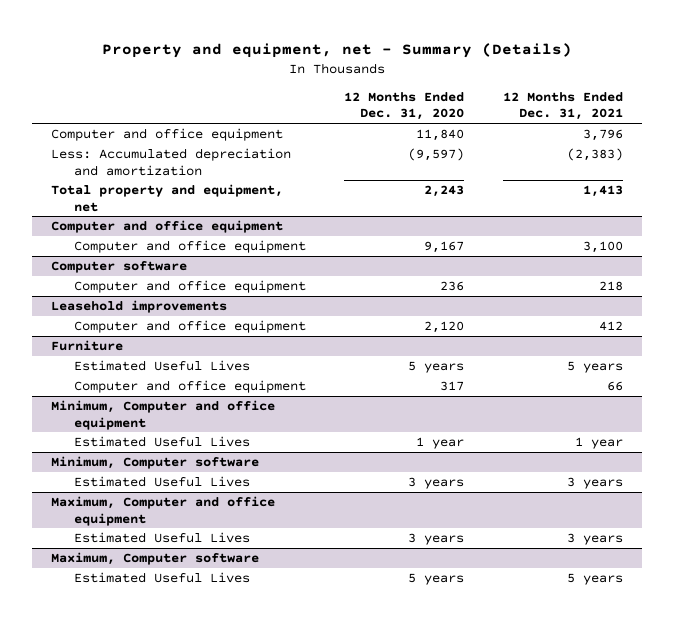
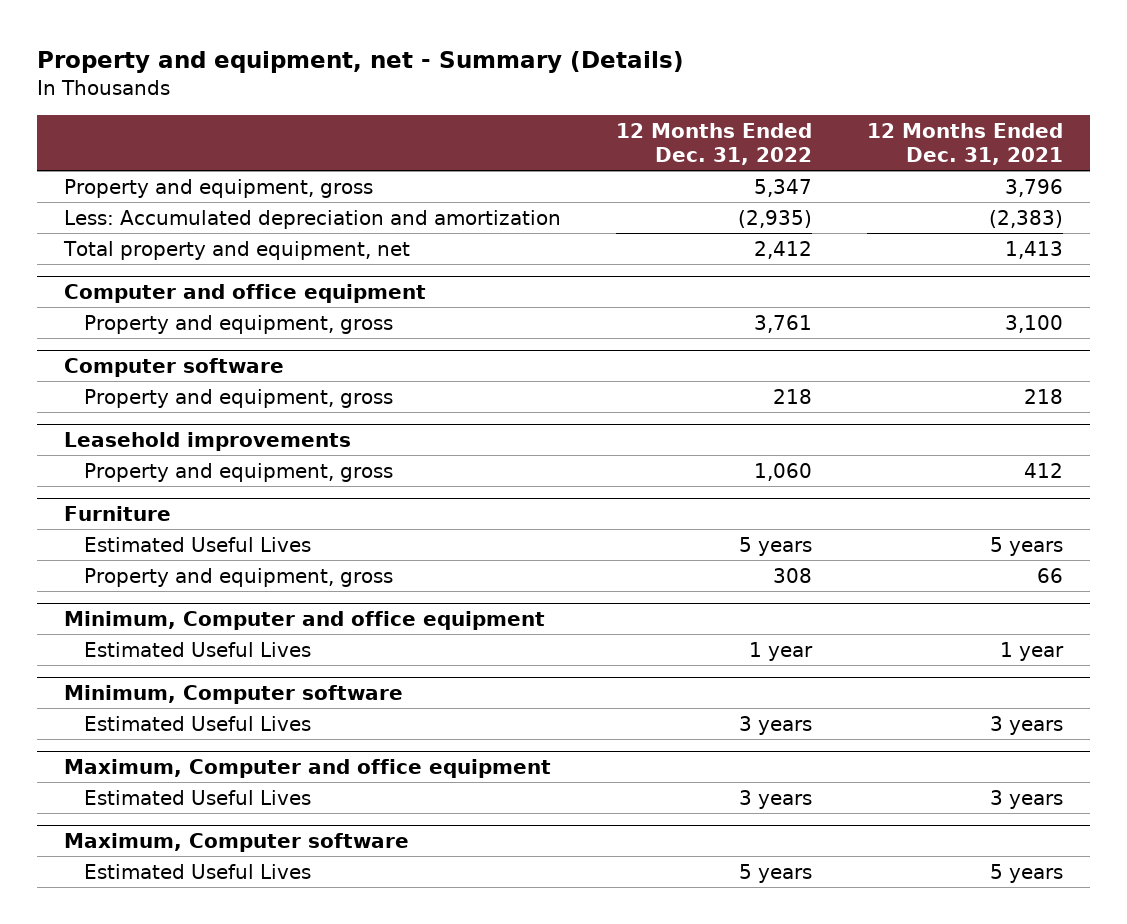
- | 12 Months Ended Dec. 31, 2020 | 12 Months Ended Dec. 31, 2021
+ | 12 Months Ended Dec. 31, 2022 | 12 Months Ended Dec. 31, 2021
- Computer and office equipment | 11,840 | 3,796
+ Property and equipment, gross | 5,347 | 3,796
@ Computer and office equipment
- Computer and office equipment | 9,167 | 3,100
+ Property and equipment, gross | 3,761 | 3,100
@ Computer software
- Computer and office equipment | 236 | 218
+ Property and equipment, gross | 218 | 218
@ Leasehold improvements
- Computer and office equipment | 2,120 | 412
+ Property and equipment, gross | 1,060 | 412
@ Furniture
- Computer and office equipment | 317 | 66
+ Property and equipment, gross | 308 | 66

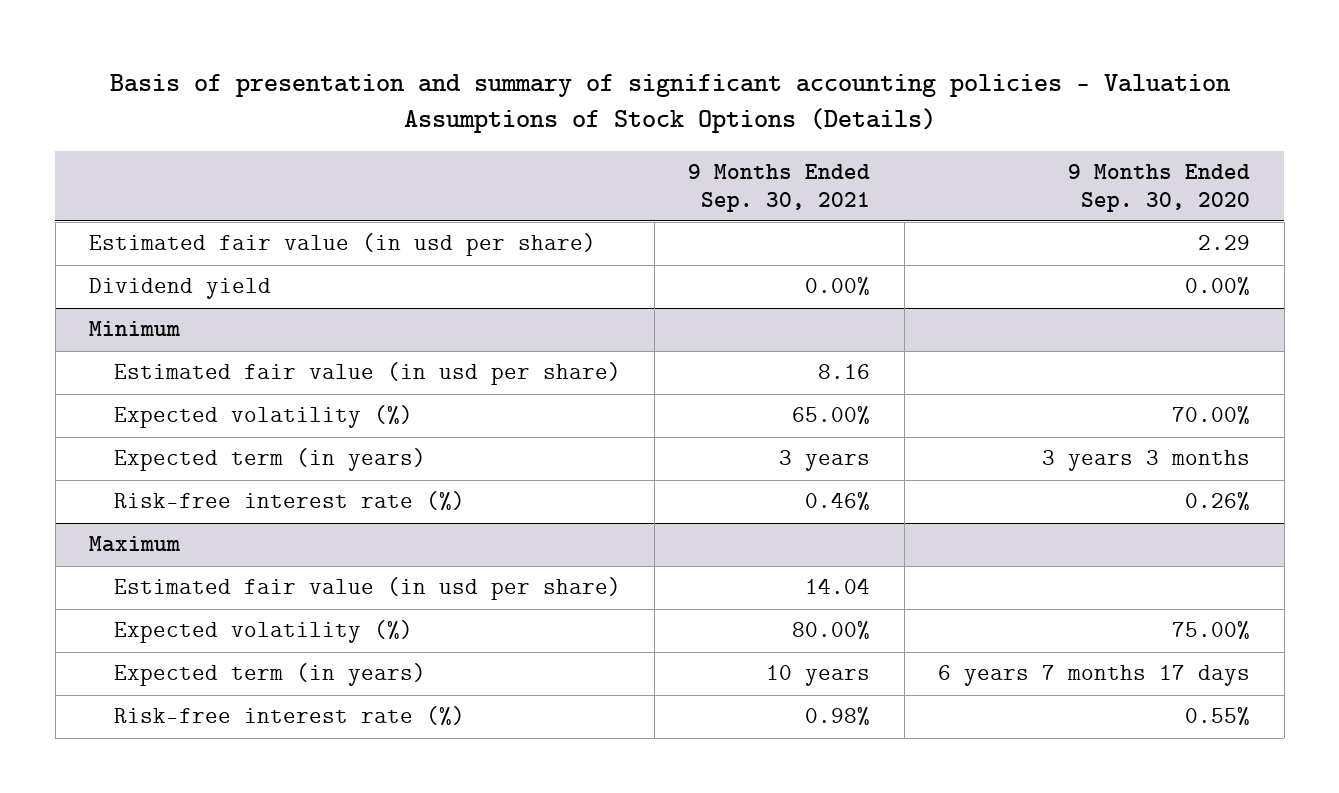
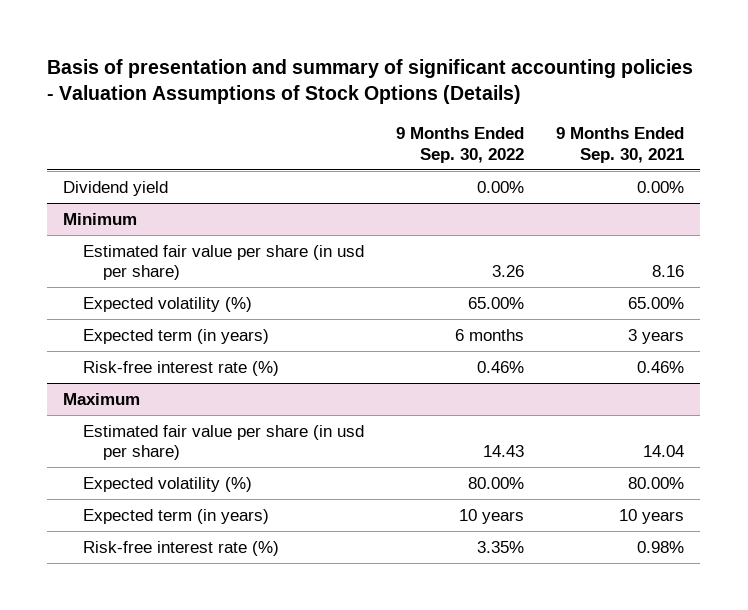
- | 9 Months Ended Sep. 30, 2021 | 9 Months Ended Sep. 30, 2020
+ | 9 Months Ended Sep. 30, 2022 | 9 Months Ended Sep. 30, 2021
- Estimated fair value (in usd per share) | | 2.29
@ Minimum
- Estimated fair value (in usd per share) | 8.16 |
+ Estimated fair value per share (in usd per share) | 3.26 | 8.16
@ Maximum
- Estimated fair value (in usd per share) | 14.04 |
+ Estimated fair value per share (in usd per share) | 14.43 | 14.04

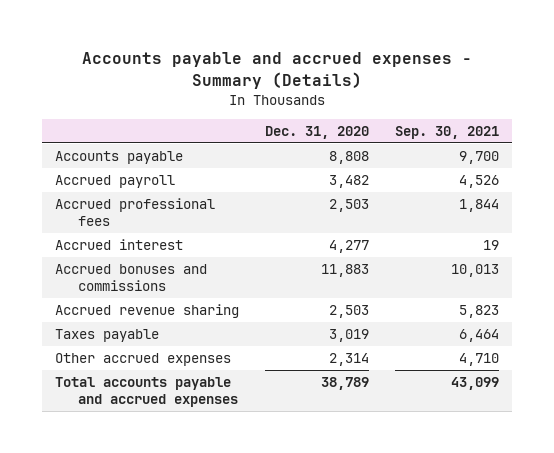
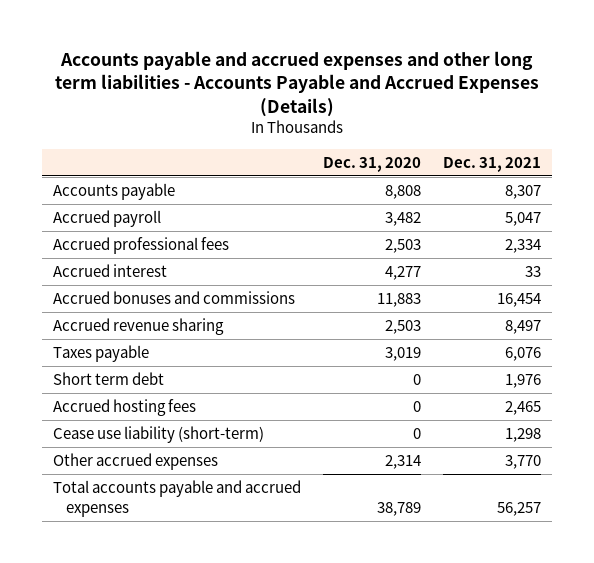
- Accounts payable and accrued expenses - Summary (Details)
+ Accounts payable and accrued expenses and other long term liabilities - Accounts Payable and Accrued Expenses (Details)
- | Dec. 31, 2020 | Sep. 30, 2021
+ | Dec. 31, 2020 | Dec. 31, 2021
+ Short term debt | 0 | 1,976
+ Accrued hosting fees | 0 | 2,465
+ Cease use liability (short-term) | 0 | 1,298

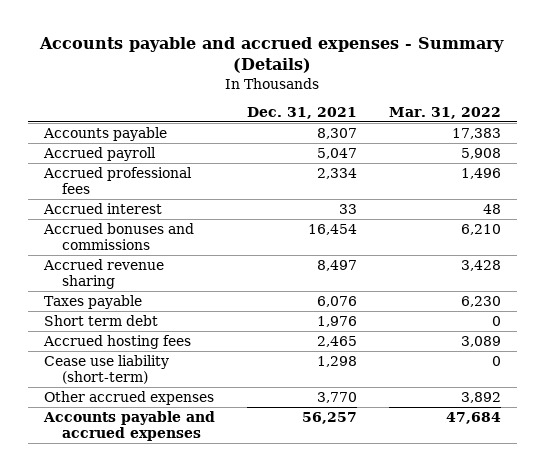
- Accounts payable and accrued expenses and other long term liabilities - Accounts Payable and Accrued Expenses (Details)
+ Accounts payable and accrued expenses - Summary (Details)
- | Dec. 31, 2020 | Dec. 31, 2021
+ | Dec. 31, 2021 | Mar. 31, 2022
- Total accounts payable and accrued expenses | 38,789 | 56,257
+ Accounts payable and accrued expenses | 56,257 | 47,684

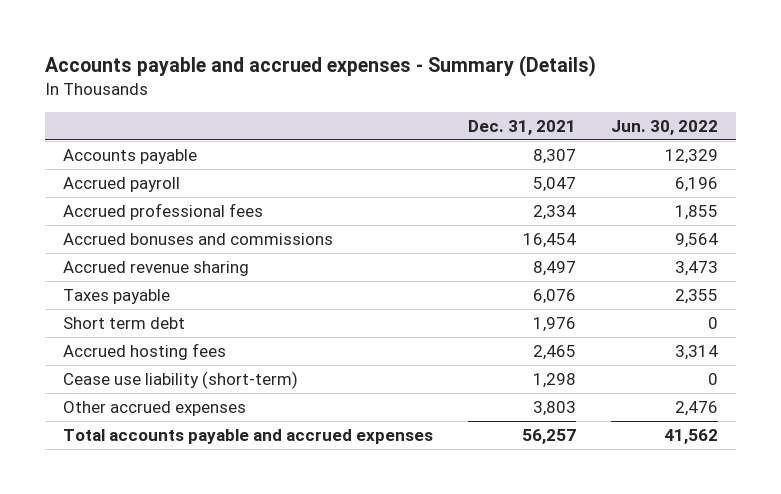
- | Dec. 31, 2021 | Mar. 31, 2022
+ | Dec. 31, 2021 | Jun. 30, 2022
- Accrued interest | 33 | 48
- Other accrued expenses | 3,770 | 3,892
- Accounts payable and accrued expenses | 56,257 | 47,684
+ Other accrued expenses | 3,803 | 2,476
+ Total accounts payable and accrued expenses | 56,257 | 41,562

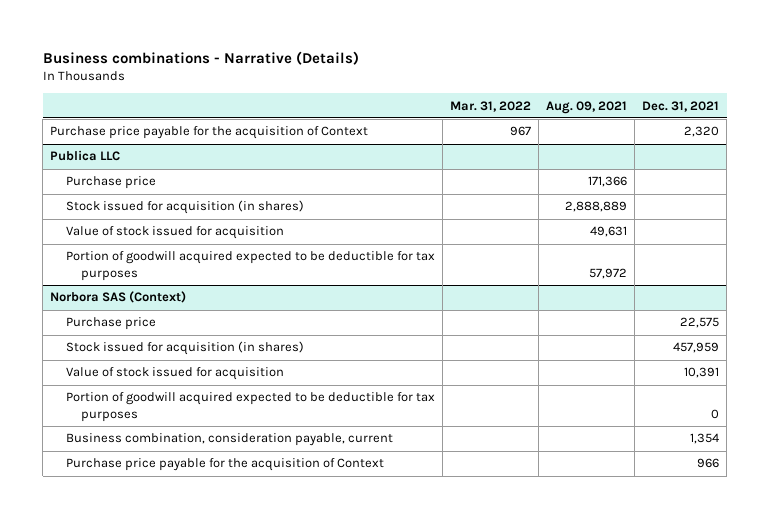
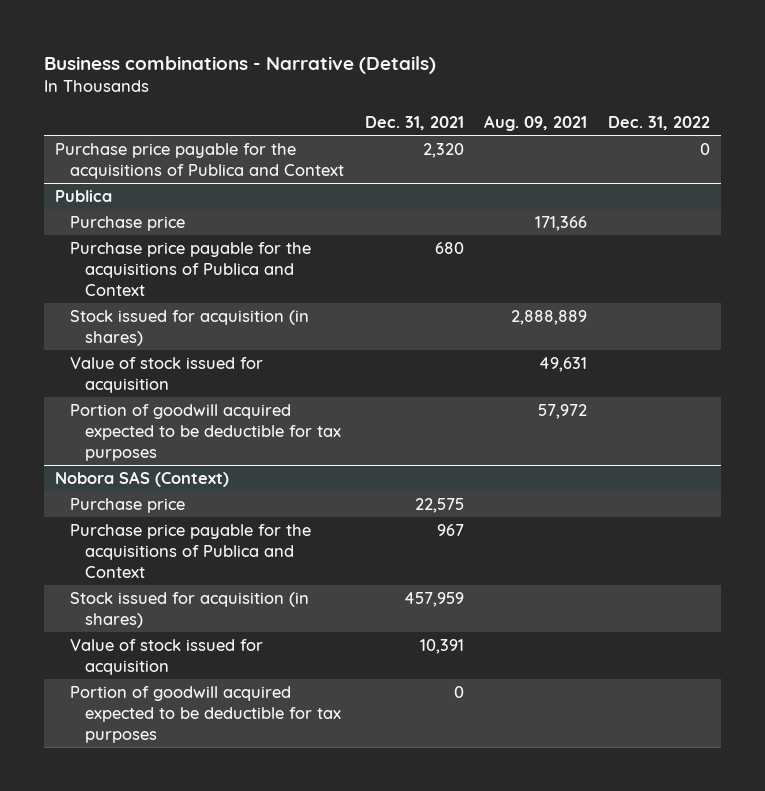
- | Mar. 31, 2022 | Aug. 09, 2021 | Dec. 31, 2021
+ | Dec. 31, 2021 | Aug. 09, 2021 | Dec. 31, 2022
- Purchase price payable for the acquisition of Context | 967 | | 2,320
- Publica LLC
+ Purchase price payable for the acquisitions of Publica and Context | 2,320 | | 0
+ Publica
+ Purchase price payable for the acquisitions of Publica and Context | 680 | |
- Norbora SAS (Context)
+ Nobora SAS (Context)
+ Purchase price payable for the acquisitions of Publica and Context | 967 | |
- Business combination, consideration payable, current | | | 1,354
- Purchase price payable for the acquisition of Context | | | 966

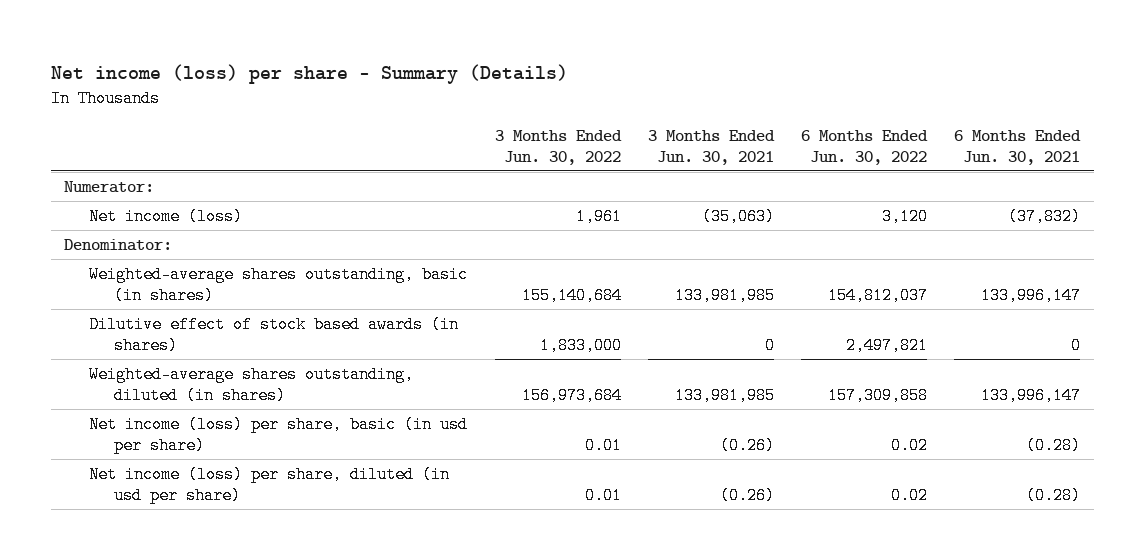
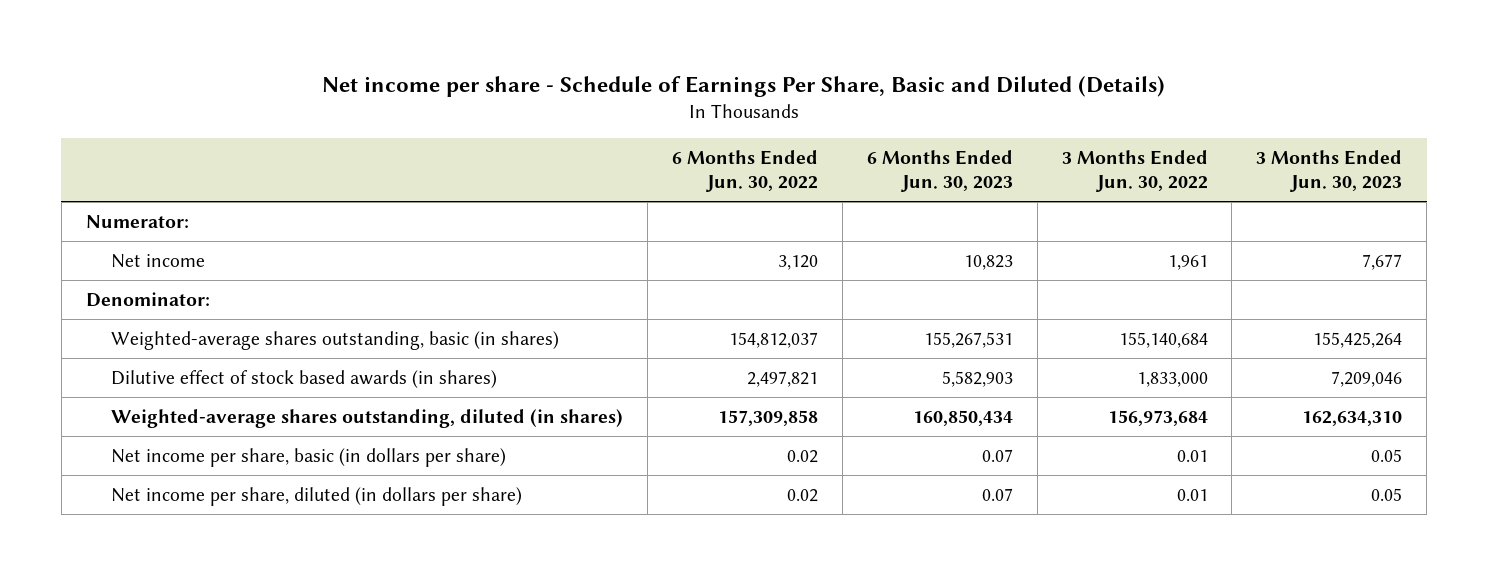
- Net income (loss) per share - Summary (Details)
+ Net income per share - Schedule of Earnings Per Share, Basic and Diluted (Details)
- | 3 Months Ended Jun. 30, 2022 | 3 Months Ended Jun. 30, 2021 | 6 Months Ended Jun. 30, 2022 | 6 Months Ended Jun. 30, 2021
+ | 6 Months Ended Jun. 30, 2022 | 6 Months Ended Jun. 30, 2023 | 3 Months Ended Jun. 30, 2022 | 3 Months Ended Jun. 30, 2023
- Net income (loss) | 1,961 | (35,063) | 3,120 | (37,832)
+ Net income | 3,120 | 10,823 | 1,961 | 7,677
- Net income (loss) per share, basic (in usd per share) | 0.01 | (0.26) | 0.02 | (0.28)
- Net income (loss) per share, diluted (in usd per share) | 0.01 | (0.26) | 0.02 | (0.28)
+ Net income per share, basic (in dollars per share) | 0.02 | 0.07 | 0.01 | 0.05
+ Net income per share, diluted (in dollars per share) | 0.02 | 0.07 | 0.01 | 0.05

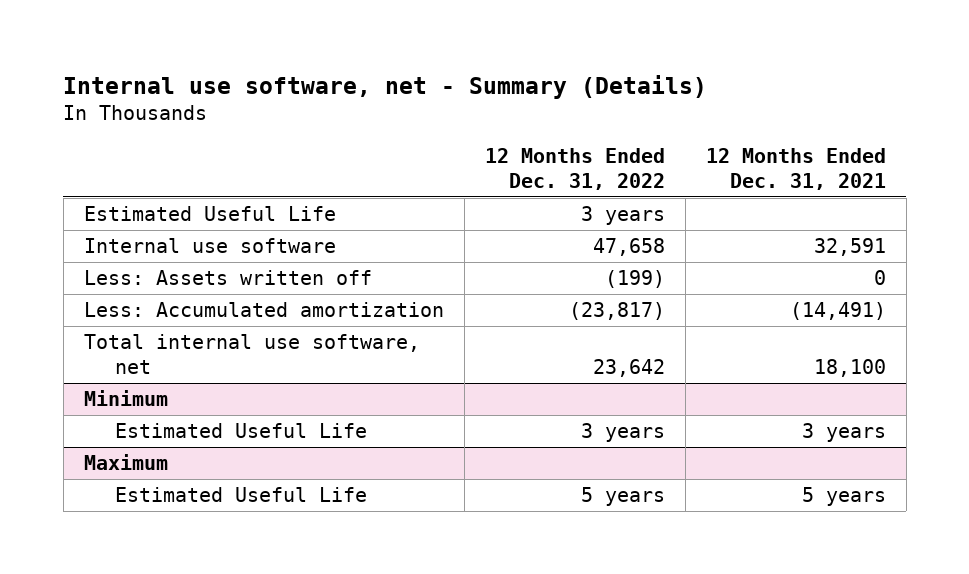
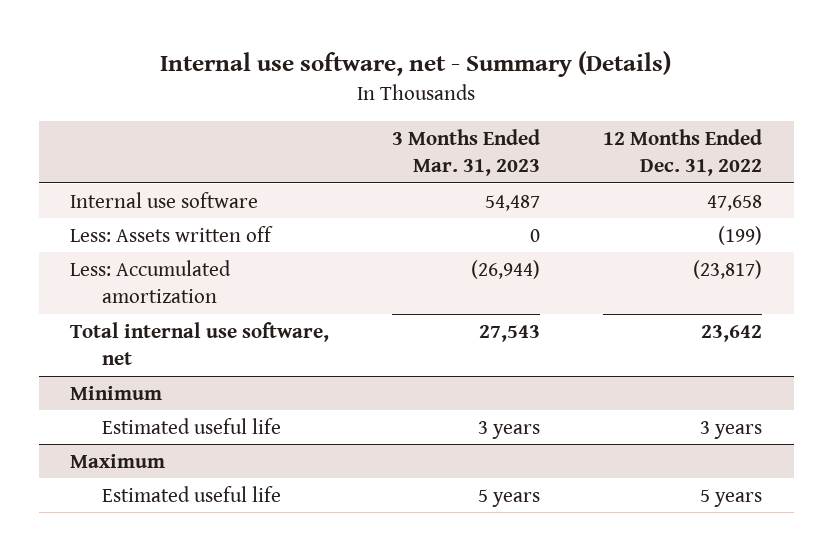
- | 12 Months Ended Dec. 31, 2022 | 12 Months Ended Dec. 31, 2021
+ | 3 Months Ended Mar. 31, 2023 | 12 Months Ended Dec. 31, 2022
- Estimated Useful Life | 3 years |
@ Minimum
- Estimated Useful Life | 3 years | 3 years
+ Estimated useful life | 3 years | 3 years
@ Maximum
- Estimated Useful Life | 5 years | 5 years
+ Estimated useful life | 5 years | 5 years

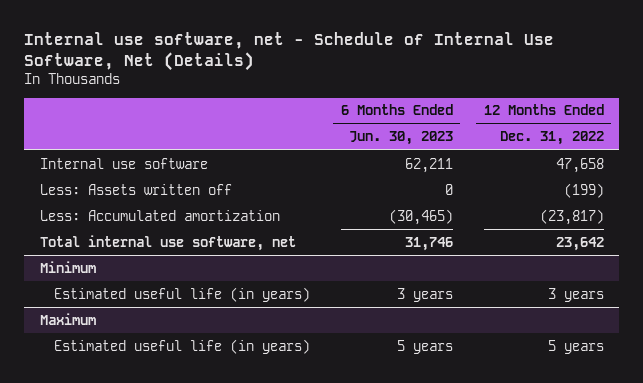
- Internal use software, net - Summary (Details)
+ Internal use software, net - Schedule of Internal Use Software, Net (Details)
- | 3 Months Ended Mar. 31, 2023 | 12 Months Ended Dec. 31, 2022
+ | 6 Months Ended Jun. 30, 2023 | 12 Months Ended Dec. 31, 2022
@ Minimum
- Estimated useful life | 3 years | 3 years
+ Estimated useful life (in years) | 3 years | 3 years
@ Maximum
- Estimated useful life | 5 years | 5 years
+ Estimated useful life (in years) | 5 years | 5 years

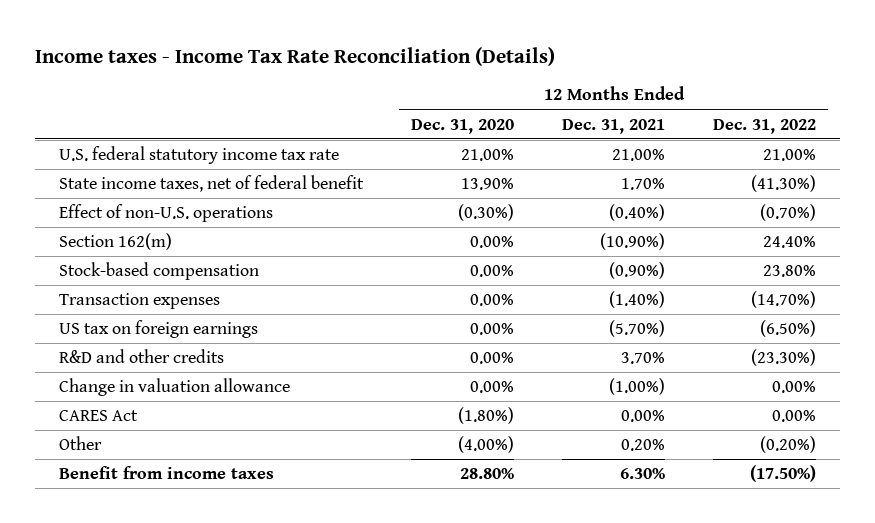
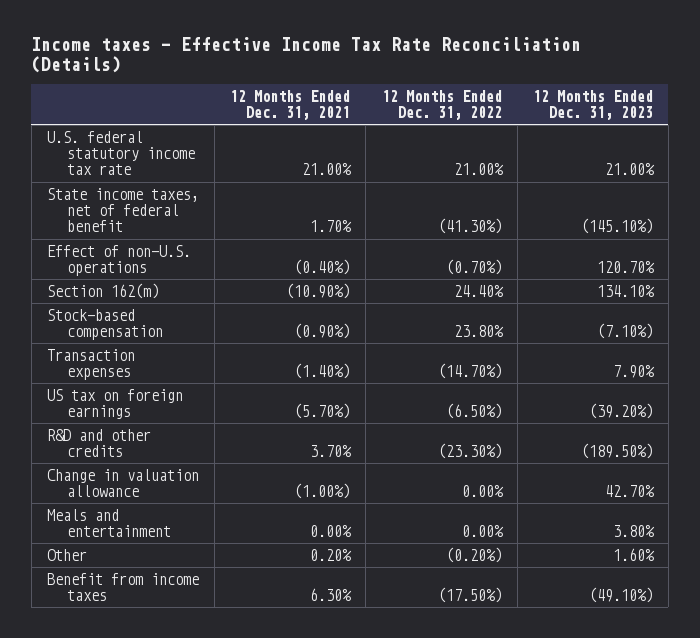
- Income taxes - Income Tax Rate Reconciliation (Details)
+ Income taxes - Effective Income Tax Rate Reconciliation (Details)
- | 12 Months Ended Dec. 31, 2020 | 12 Months Ended Dec. 31, 2021 | 12 Months Ended Dec. 31, 2022
+ | 12 Months Ended Dec. 31, 2021 | 12 Months Ended Dec. 31, 2022 | 12 Months Ended Dec. 31, 2023
- CARES Act | (1.80%) | 0.00% | 0.00%
+ Meals and entertainment | 0.00% | 0.00% | 3.80%

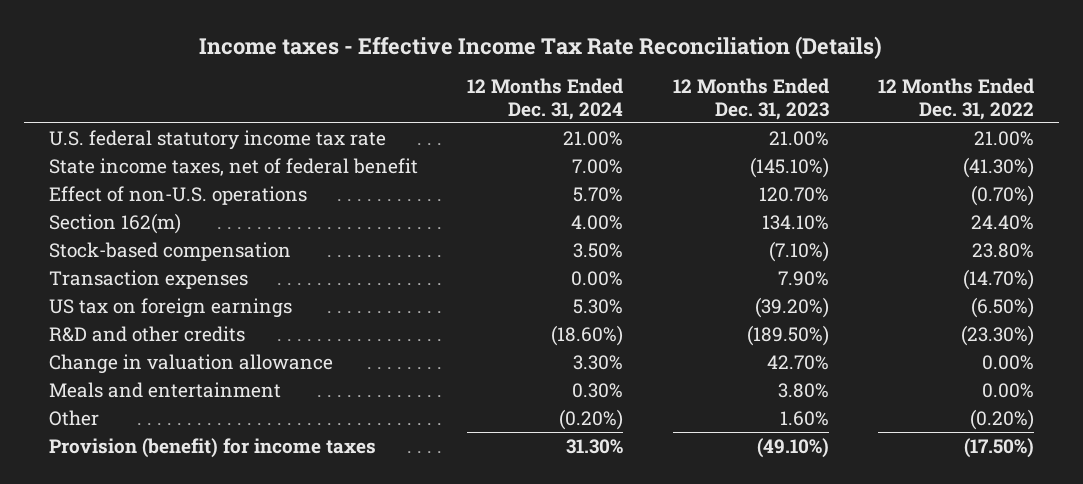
- | 12 Months Ended Dec. 31, 2021 | 12 Months Ended Dec. 31, 2022 | 12 Months Ended Dec. 31, 2023
+ | 12 Months Ended Dec. 31, 2024 | 12 Months Ended Dec. 31, 2023 | 12 Months Ended Dec. 31, 2022
- Benefit from income taxes | 6.30% | (17.50%) | (49.10%)
+ Provision (benefit) for income taxes | 31.30% | (49.10%) | (17.50%)

